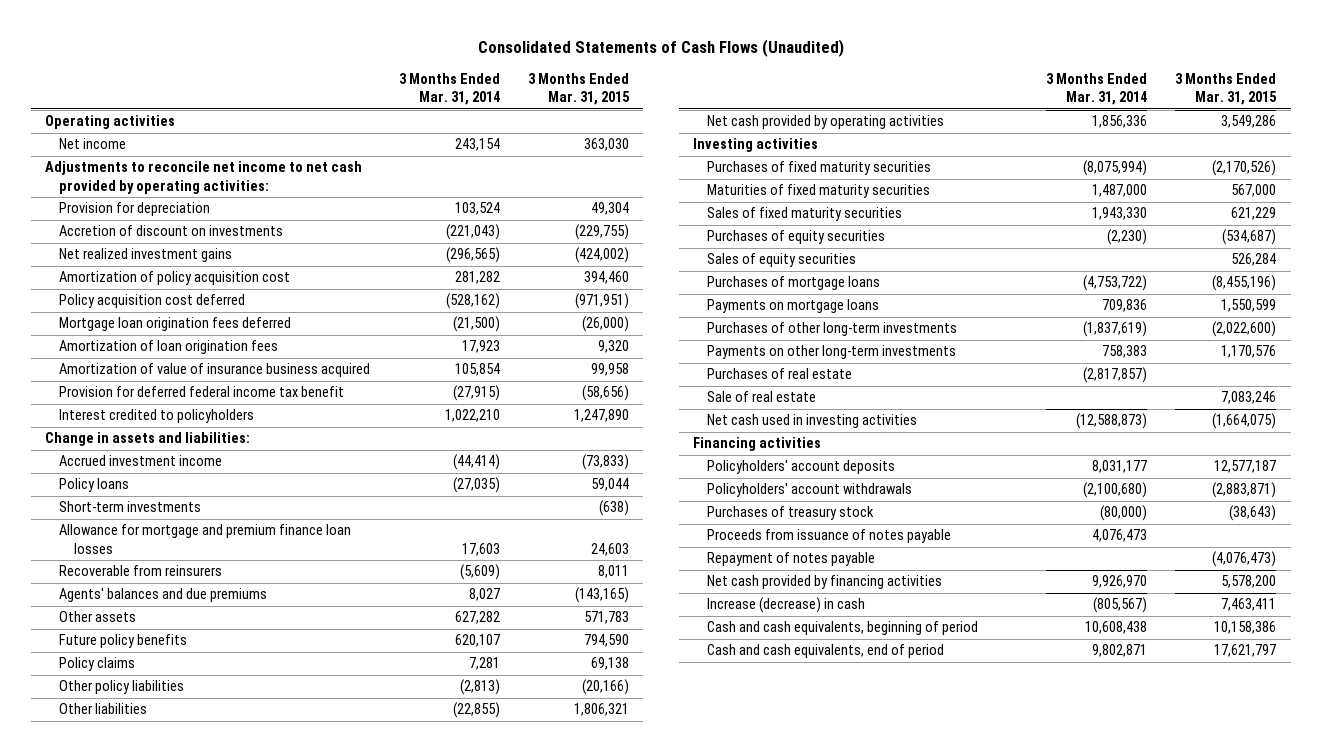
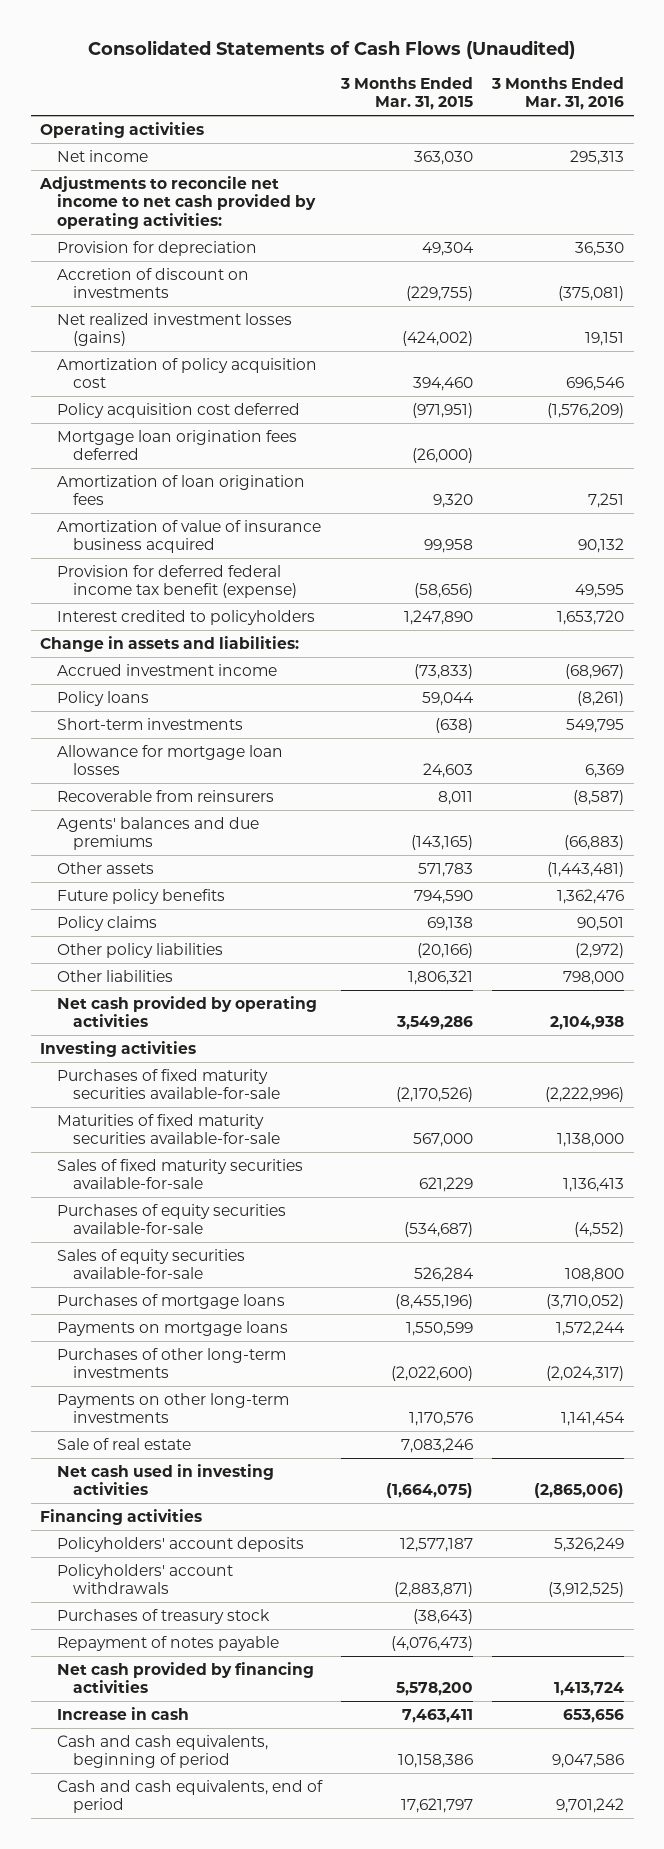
- | 3 Months Ended Mar. 31, 2014 | 3 Months Ended Mar. 31, 2015
+ | 3 Months Ended Mar. 31, 2015 | 3 Months Ended Mar. 31, 2016
- Net realized investment gains | (296,565) | (424,002)
+ Net realized investment losses (gains) | (424,002) | 19,151
- Provision for deferred federal income tax benefit | (27,915) | (58,656)
+ Provision for deferred federal income tax benefit (expense) | (58,656) | 49,595
- Allowance for mortgage and premium finance loan losses | 17,603 | 24,603
+ Allowance for mortgage loan losses | 24,603 | 6,369
- Purchases of fixed maturity securities | (8,075,994) | (2,170,526)
- Maturities of fixed maturity securities | 1,487,000 | 567,000
- Sales of fixed maturity securities | 1,943,330 | 621,229
- Purchases of equity securities | (2,230) | (534,687)
- Sales of equity securities | | 526,284
+ Purchases of fixed maturity securities available-for-sale | (2,170,526) | (2,222,996)
+ Maturities of fixed maturity securities available-for-sale | 567,000 | 1,138,000
+ Sales of fixed maturity securities available-for-sale | 621,229 | 1,136,413
+ Purchases of equity securities available-for-sale | (534,687) | (4,552)
+ Sales of equity securities available-for-sale | 526,284 | 108,800
- Purchases of real estate | (2,817,857) |
- Proceeds from issuance of notes payable | 4,076,473 |
- Increase (decrease) in cash | (805,567) | 7,463,411
+ Increase in cash | 7,463,411 | 653,656

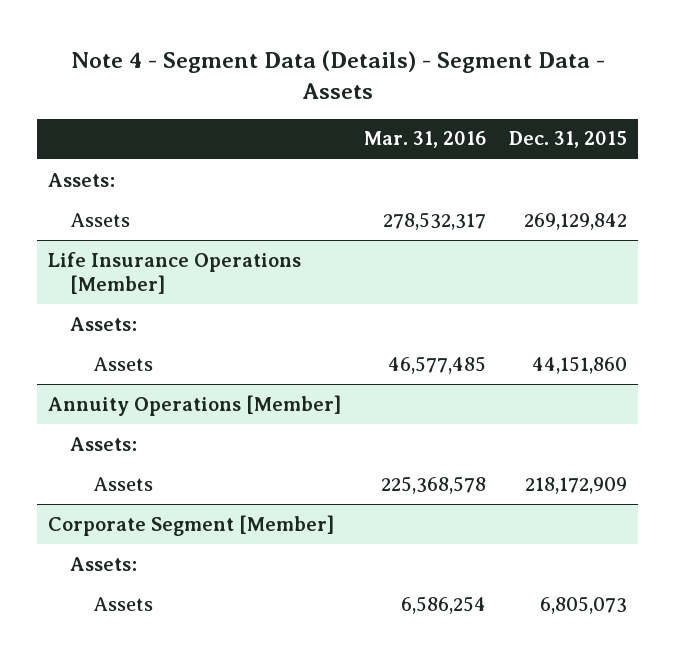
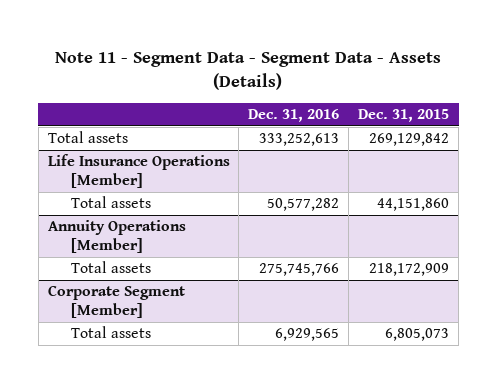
- Note 4 - Segment Data (Details) - Segment Data - Assets
+ Note 11 - Segment Data - Segment Data - Assets (Details)
- | Mar. 31, 2016 | Dec. 31, 2015
+ | Dec. 31, 2016 | Dec. 31, 2015
- Assets:
- Assets | 278,532,317 | 269,129,842
+ Total assets | 333,252,613 | 269,129,842
@ Life Insurance Operations [Member]
- Assets:
- Assets | 46,577,485 | 44,151,860
+ Total assets | 50,577,282 | 44,151,860
@ Annuity Operations [Member]
- Assets:
- Assets | 225,368,578 | 218,172,909
+ Total assets | 275,745,766 | 218,172,909
@ Corporate Segment [Member]
- Assets:
- Assets | 6,586,254 | 6,805,073
+ Total assets | 6,929,565 | 6,805,073

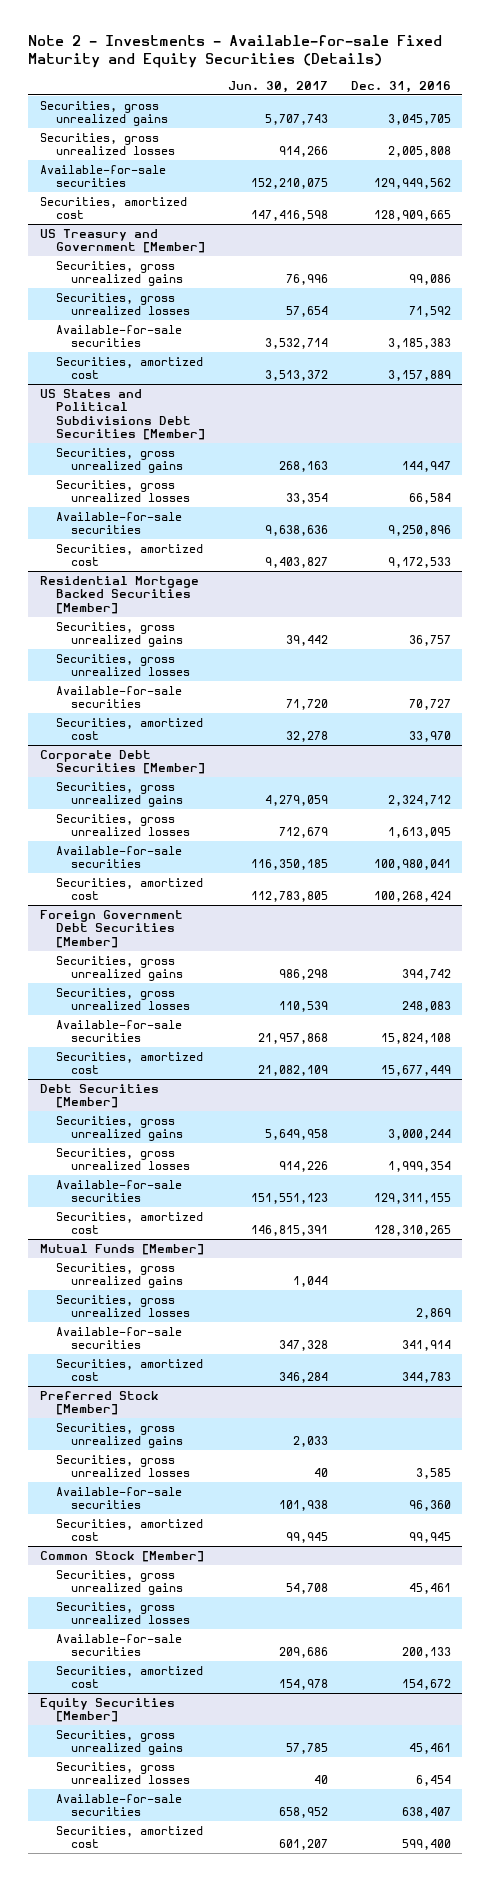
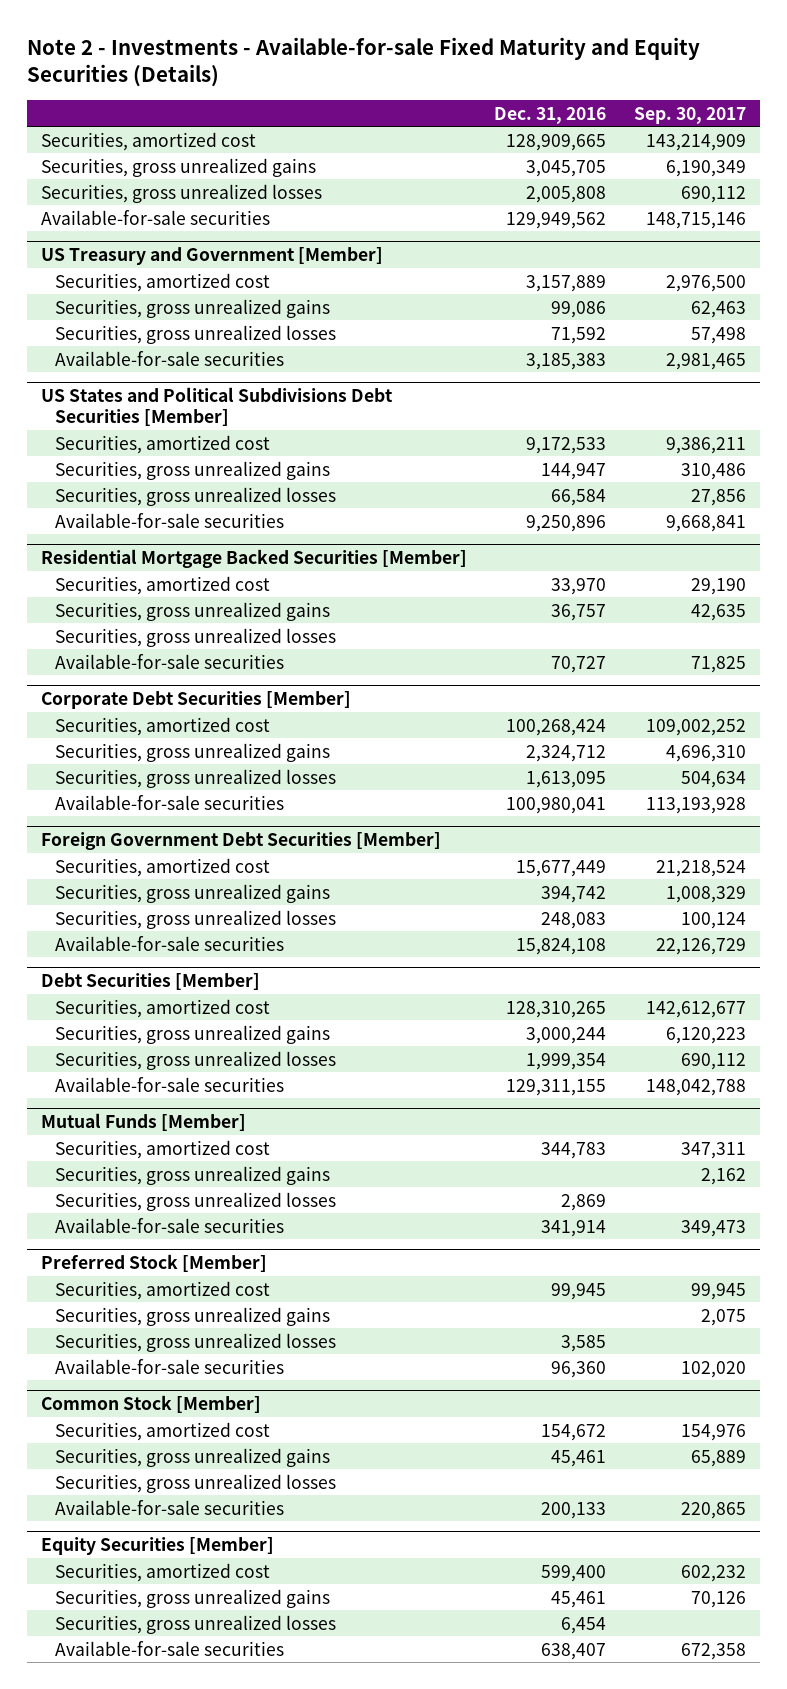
- | Jun. 30, 2017 | Dec. 31, 2016
+ | Dec. 31, 2016 | Sep. 30, 2017
moved up: Securities, amortized cost | 128,909,665 | 143,214,909
@ US Treasury and Government [Member]
moved up: Securities, amortized cost | 3,157,889 | 2,976,500
@ US States and Political Subdivisions Debt Securities [Member]
moved up: Securities, amortized cost | 9,172,533 | 9,386,211
@ Residential Mortgage Backed Securities [Member]
moved up: Securities, amortized cost | 33,970 | 29,190
@ Corporate Debt Securities [Member]
moved up: Securities, amortized cost | 100,268,424 | 109,002,252
@ Foreign Government Debt Securities [Member]
moved up: Securities, amortized cost | 15,677,449 | 21,218,524
@ Debt Securities [Member]
moved up: Securities, amortized cost | 128,310,265 | 142,612,677
@ Mutual Funds [Member]
moved up: Securities, amortized cost | 344,783 | 347,311
@ Preferred Stock [Member]
moved up: Securities, amortized cost | 99,945 | 99,945
@ Common Stock [Member]
moved up: Securities, amortized cost | 154,672 | 154,976
@ Equity Securities [Member]
moved up: Securities, amortized cost | 599,400 | 602,232

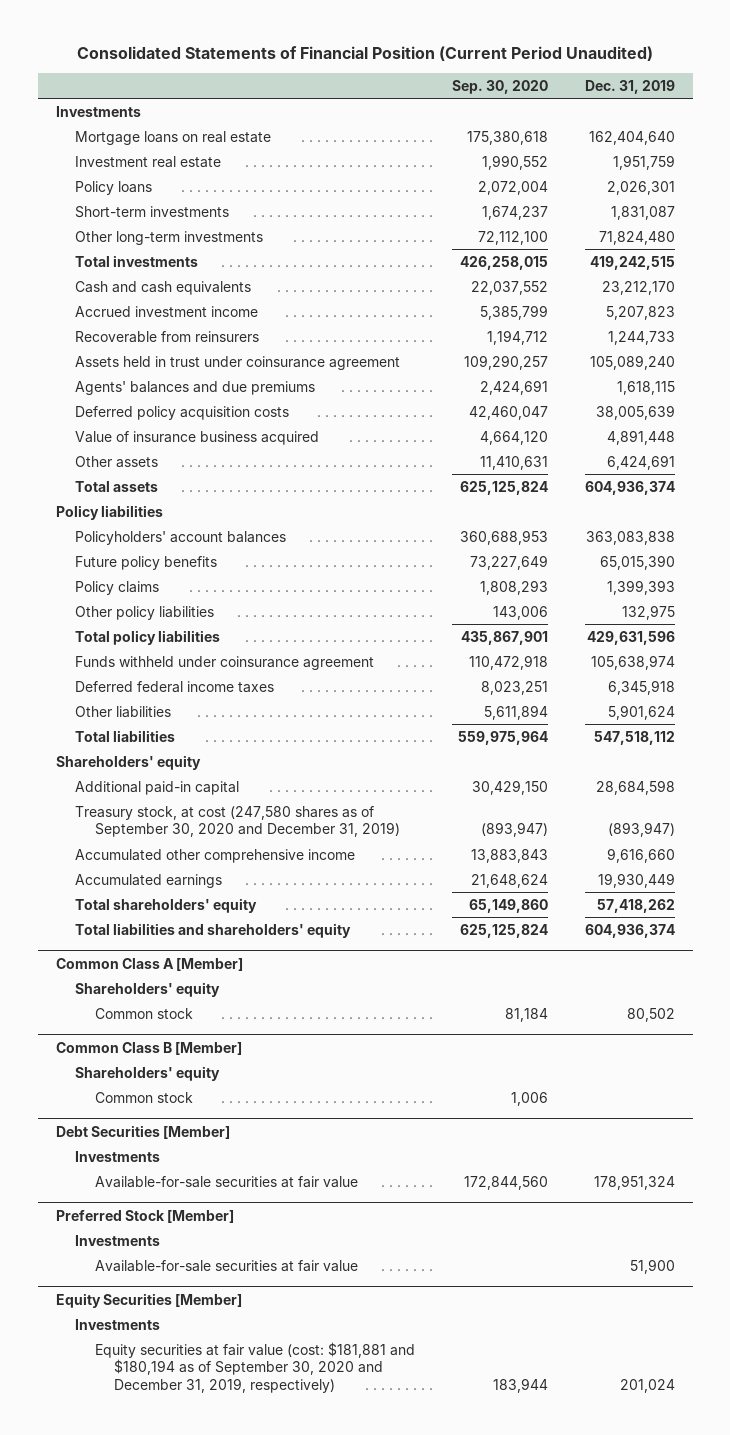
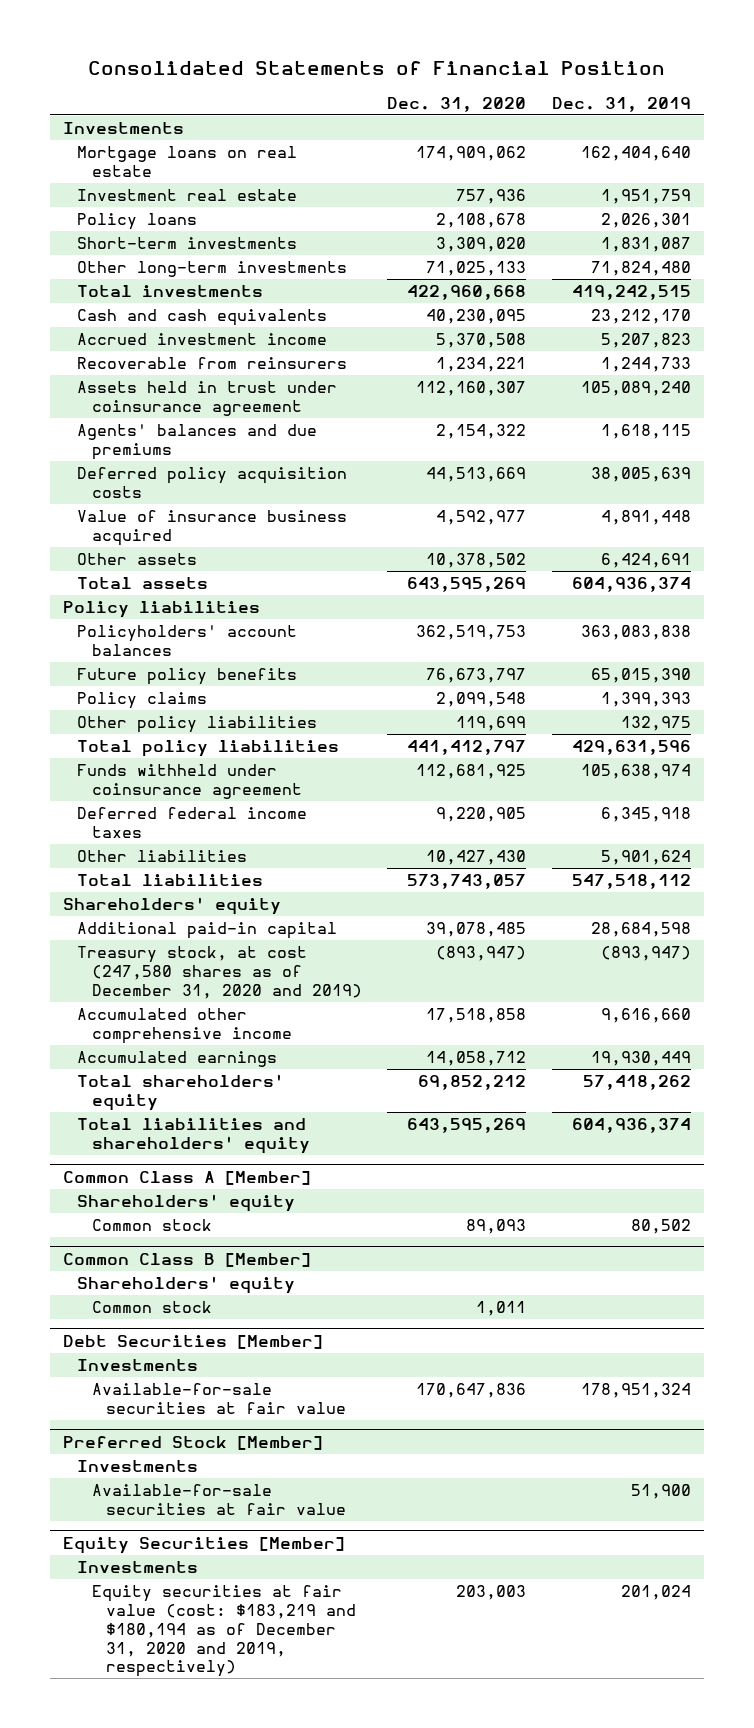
- Consolidated Statements of Financial Position (Current Period Unaudited)
+ Consolidated Statements of Financial Position
- | Sep. 30, 2020 | Dec. 31, 2019
+ | Dec. 31, 2020 | Dec. 31, 2019
- Treasury stock, at cost (247,580 shares as of September 30, 2020 and December 31, 2019) | (893,947) | (893,947)
+ Treasury stock, at cost (247,580 shares as of December 31, 2020 and 2019) | (893,947) | (893,947)
@ Equity Securities [Member]
- Equity securities at fair value (cost: $181,881 and $180,194 as of September 30, 2020 and December 31, 2019, respectively) | 183,944 | 201,024
+ Equity securities at fair value (cost: $183,219 and $180,194 as of December 31, 2020 and 2019, respectively) | 203,003 | 201,024

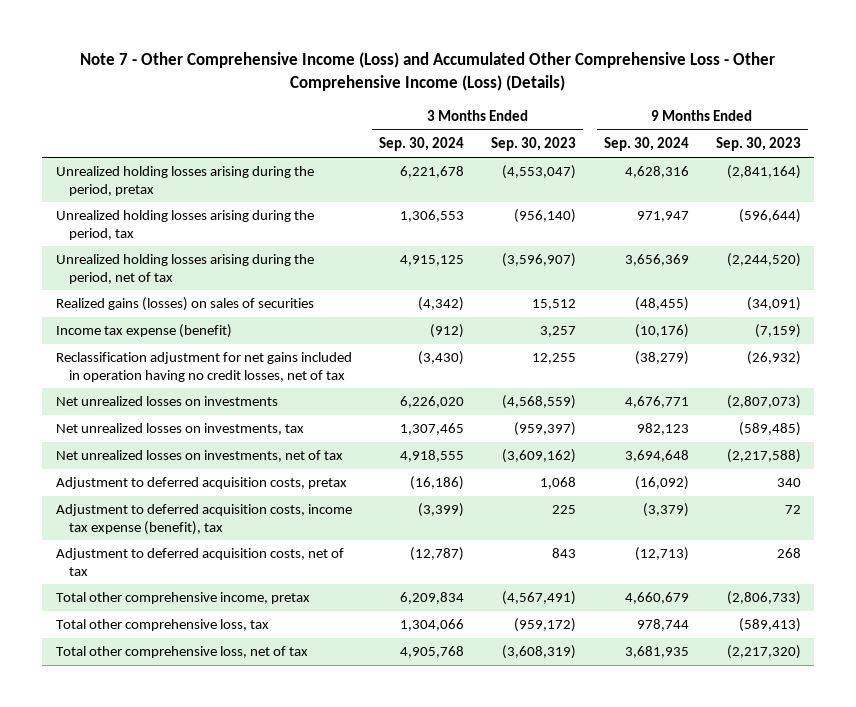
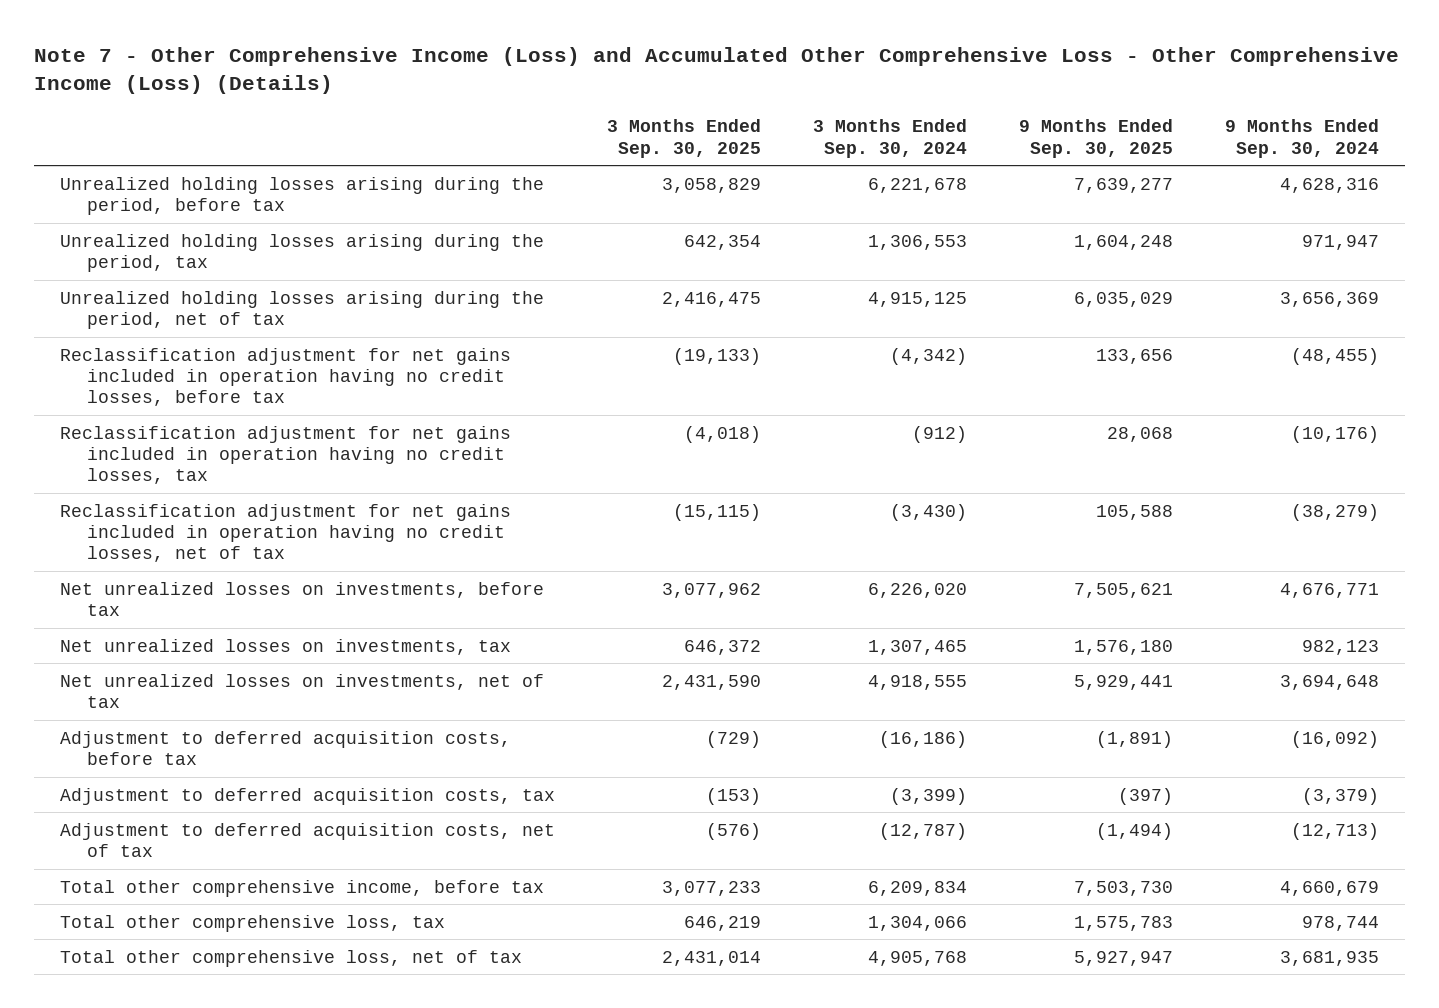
- | 3 Months Ended Sep. 30, 2024 | 3 Months Ended Sep. 30, 2023 | 9 Months Ended Sep. 30, 2024 | 9 Months Ended Sep. 30, 2023
+ | 3 Months Ended Sep. 30, 2025 | 3 Months Ended Sep. 30, 2024 | 9 Months Ended Sep. 30, 2025 | 9 Months Ended Sep. 30, 2024
- Unrealized holding losses arising during the period, pretax | 6,221,678 | (4,553,047) | 4,628,316 | (2,841,164)
+ Unrealized holding losses arising during the period, before tax | 3,058,829 | 6,221,678 | 7,639,277 | 4,628,316
- Realized gains (losses) on sales of securities | (4,342) | 15,512 | (48,455) | (34,091)
- Income tax expense (benefit) | (912) | 3,257 | (10,176) | (7,159)
+ Reclassification adjustment for net gains included in operation having no credit losses, before tax | (19,133) | (4,342) | 133,656 | (48,455)
+ Reclassification adjustment for net gains included in operation having no credit losses, tax | (4,018) | (912) | 28,068 | (10,176)
- Net unrealized losses on investments | 6,226,020 | (4,568,559) | 4,676,771 | (2,807,073)
+ Net unrealized losses on investments, before tax | 3,077,962 | 6,226,020 | 7,505,621 | 4,676,771
- Adjustment to deferred acquisition costs, pretax | (16,186) | 1,068 | (16,092) | 340
- Adjustment to deferred acquisition costs, income tax expense (benefit), tax | (3,399) | 225 | (3,379) | 72
+ Adjustment to deferred acquisition costs, before tax | (729) | (16,186) | (1,891) | (16,092)
+ Adjustment to deferred acquisition costs, tax | (153) | (3,399) | (397) | (3,379)
- Total other comprehensive income, pretax | 6,209,834 | (4,567,491) | 4,660,679 | (2,806,733)
+ Total other comprehensive income, before tax | 3,077,233 | 6,209,834 | 7,503,730 | 4,660,679

